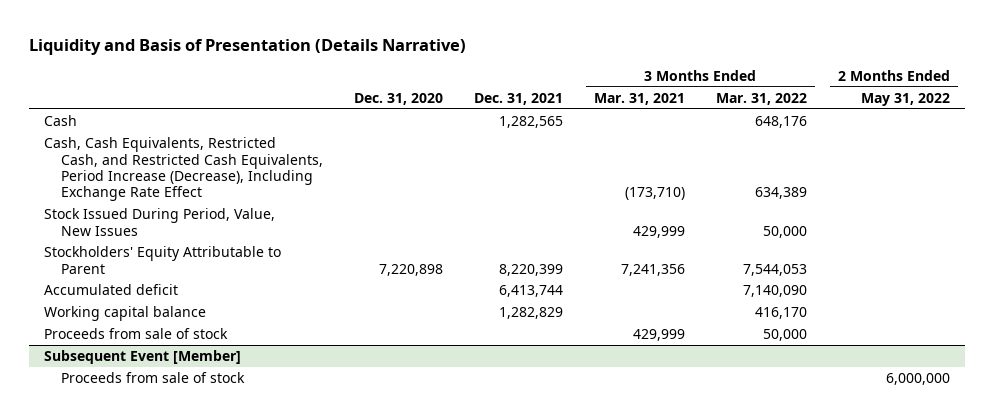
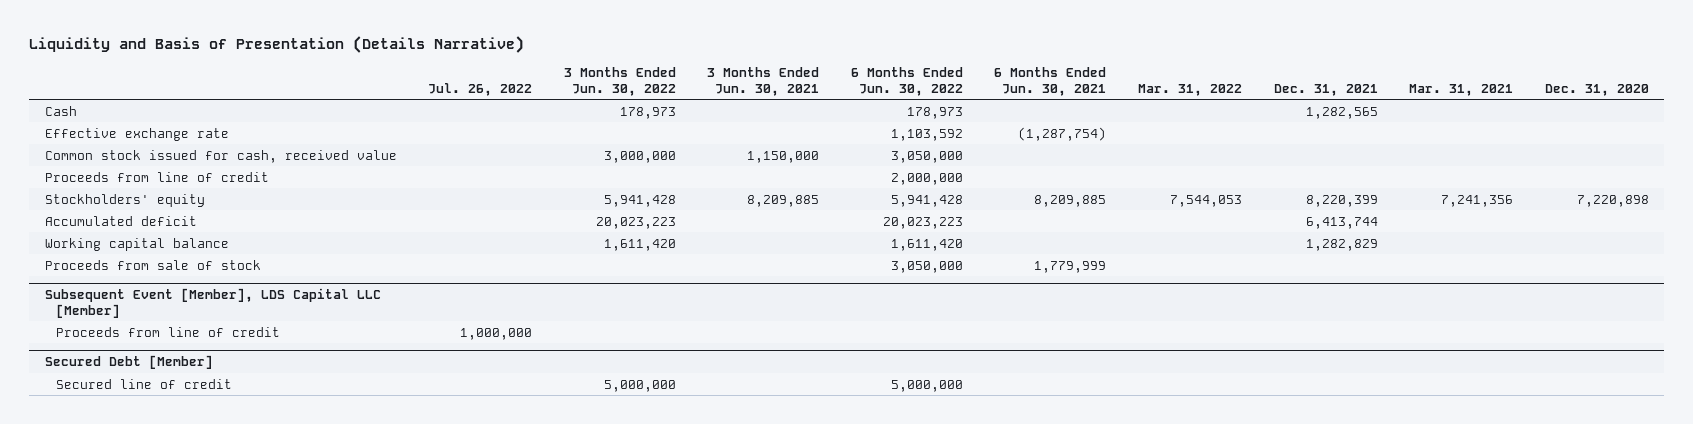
- | Dec. 31, 2020 | Dec. 31, 2021 | 3 Months Ended Mar. 31, 2021 | 3 Months Ended Mar. 31, 2022 | 2 Months Ended May 31, 2022
+ | Jul. 26, 2022 | 3 Months Ended Jun. 30, 2022 | 3 Months Ended Jun. 30, 2021 | 6 Months Ended Jun. 30, 2022 | 6 Months Ended Jun. 30, 2021 | Mar. 31, 2022 | Dec. 31, 2021 | Mar. 31, 2021 | Dec. 31, 2020
- Cash, Cash Equivalents, Restricted Cash, and Restricted Cash Equivalents, Period Increase (Decrease), Including Exchange Rate Effect | | | (173,710) | 634,389 |
- Stock Issued During Period, Value, New Issues | | | 429,999 | 50,000 |
- Stockholders' Equity Attributable to Parent | 7,220,898 | 8,220,399 | 7,241,356 | 7,544,053 |
+ Effective exchange rate | | | | 1,103,592 | (1,287,754) | | | |
+ Common stock issued for cash, received value | | 3,000,000 | 1,150,000 | 3,050,000 | | | | |
+ Proceeds from line of credit | | | | 2,000,000 | | | | |
+ Stockholders' equity | | 5,941,428 | 8,209,885 | 5,941,428 | 8,209,885 | 7,544,053 | 8,220,399 | 7,241,356 | 7,220,898
- Subsequent Event [Member]
- Proceeds from sale of stock | | | | | 6,000,000
+ Subsequent Event [Member], LDS Capital LLC [Member]
+ Proceeds from line of credit | 1,000,000 | | | | | | | |
+ Secured Debt [Member]
+ Secured line of credit | | 5,000,000 | | 5,000,000 | | | | |

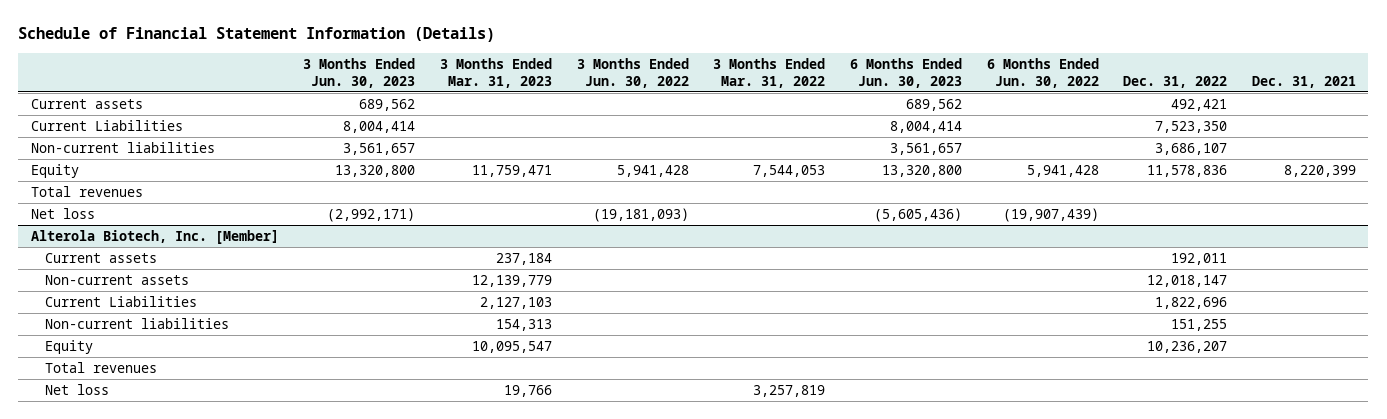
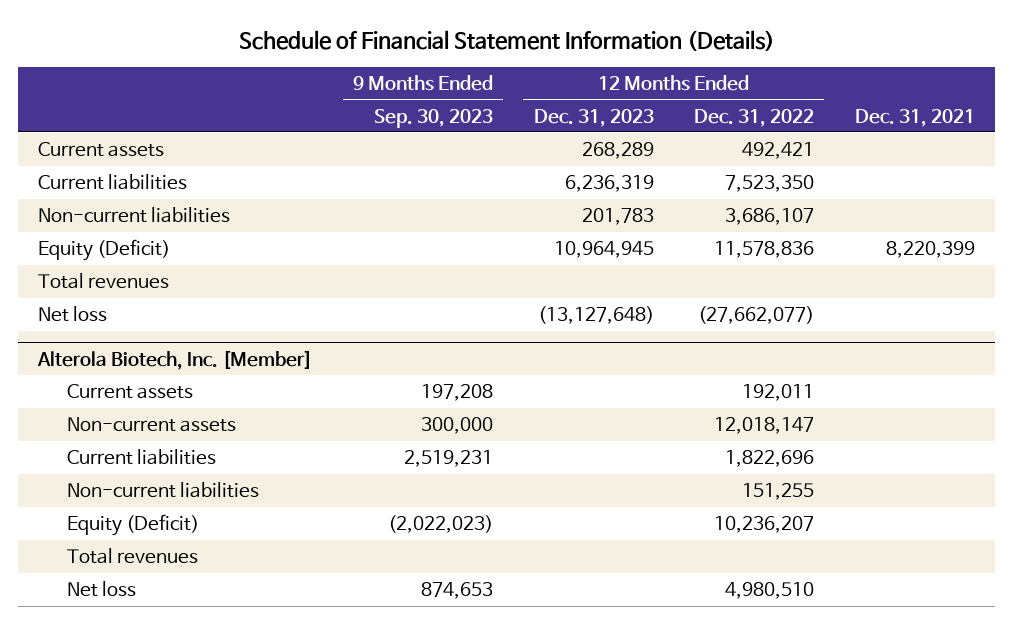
- | 3 Months Ended Jun. 30, 2023 | 3 Months Ended Mar. 31, 2023 | 3 Months Ended Jun. 30, 2022 | 3 Months Ended Mar. 31, 2022 | 6 Months Ended Jun. 30, 2023 | 6 Months Ended Jun. 30, 2022 | Dec. 31, 2022 | Dec. 31, 2021
+ | 9 Months Ended Sep. 30, 2023 | 12 Months Ended Dec. 31, 2023 | 12 Months Ended Dec. 31, 2022 | Dec. 31, 2021
- Current Liabilities | 8,004,414 | | | | 8,004,414 | | 7,523,350 |
+ Current liabilities | | 6,236,319 | 7,523,350 |
- Equity | 13,320,800 | 11,759,471 | 5,941,428 | 7,544,053 | 13,320,800 | 5,941,428 | 11,578,836 | 8,220,399
+ Equity (Deficit) | | 10,964,945 | 11,578,836 | 8,220,399
@ Alterola Biotech, Inc. [Member]
- Current Liabilities | | 2,127,103 | | | | | 1,822,696 |
+ Current liabilities | 2,519,231 | | 1,822,696 |
- Equity | | 10,095,547 | | | | | 10,236,207 |
+ Equity (Deficit) | (2,022,023) | | 10,236,207 |

